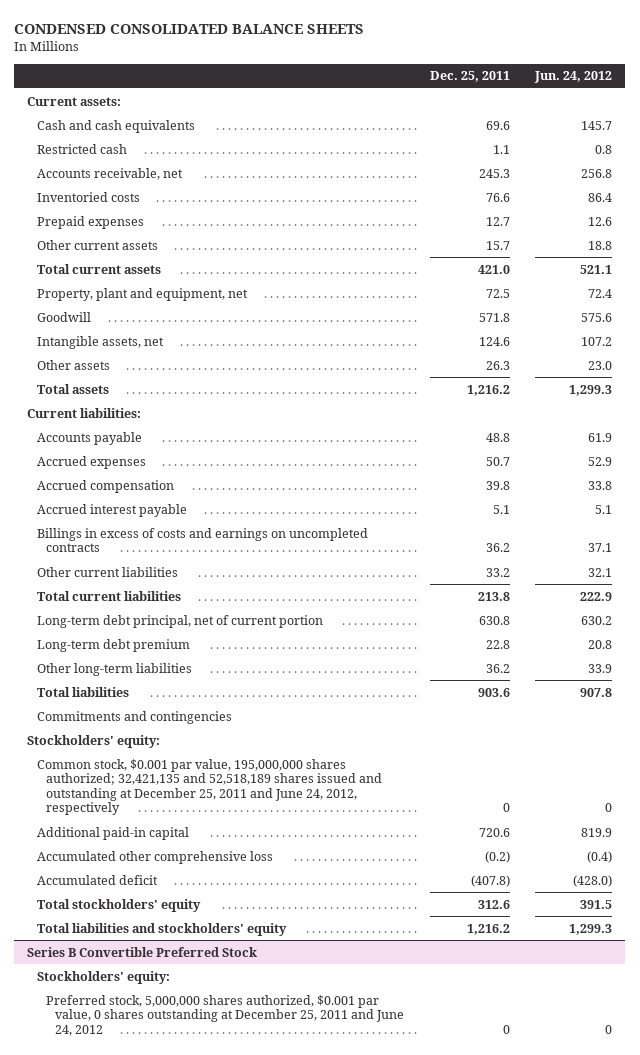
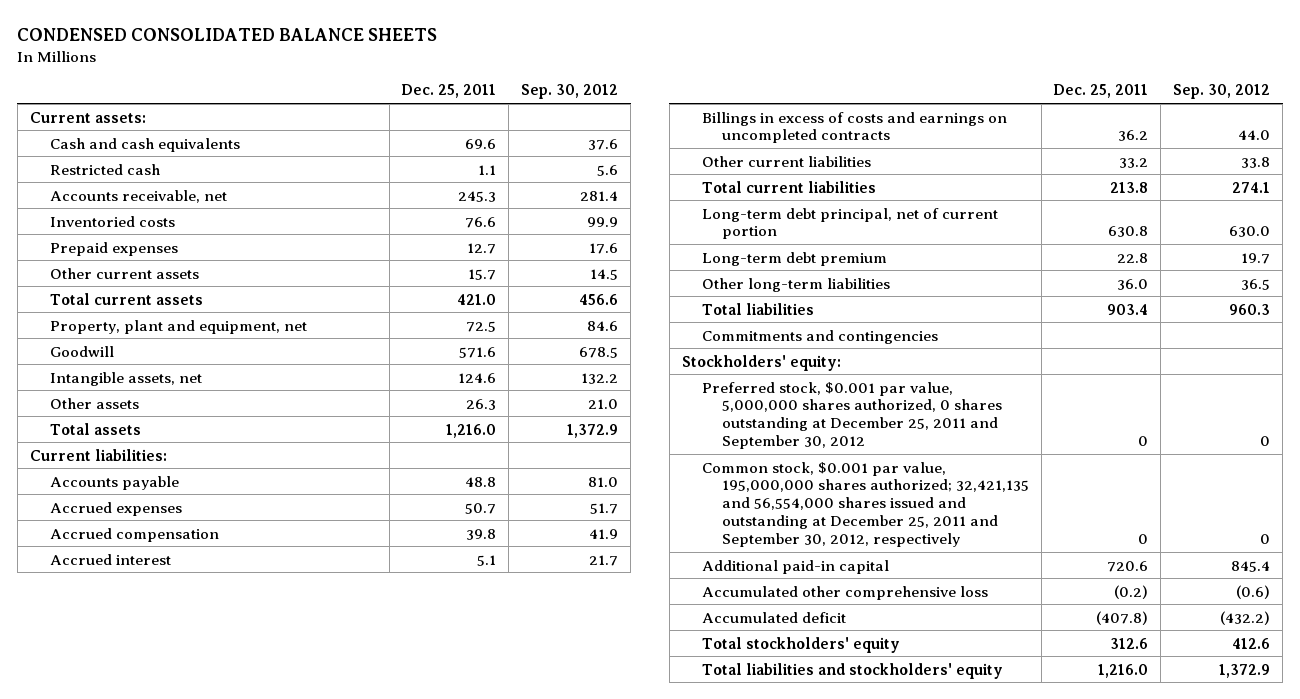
- | Dec. 25, 2011 | Jun. 24, 2012
+ | Dec. 25, 2011 | Sep. 30, 2012
- Goodwill | 571.8 | 575.6
+ Goodwill | 571.6 | 678.5
- Total assets | 1,216.2 | 1,299.3
+ Total assets | 1,216.0 | 1,372.9
- Accrued interest payable | 5.1 | 5.1
+ Accrued interest | 5.1 | 21.7
- Other long-term liabilities | 36.2 | 33.9
- Total liabilities | 903.6 | 907.8
+ Other long-term liabilities | 36.0 | 36.5
+ Total liabilities | 903.4 | 960.3
- Common stock, $0.001 par value, 195,000,000 shares authorized; 32,421,135 and 52,518,189 shares issued and outstanding at December 25, 2011 and June 24, 2012, respectively | 0 | 0
+ Preferred stock, $0.001 par value, 5,000,000 shares authorized, 0 shares outstanding at December 25, 2011 and September 30, 2012 | 0 | 0
+ Common stock, $0.001 par value, 195,000,000 shares authorized; 32,421,135 and 56,554,000 shares issued and outstanding at December 25, 2011 and September 30, 2012, respectively | 0 | 0
- Total liabilities and stockholders' equity | 1,216.2 | 1,299.3
- Series B Convertible Preferred Stock
- Stockholders' equity:
- Preferred stock, 5,000,000 shares authorized, $0.001 par value, 0 shares outstanding at December 25, 2011 and June 24, 2012 | 0 | 0
+ Total liabilities and stockholders' equity | 1,216.0 | 1,372.9

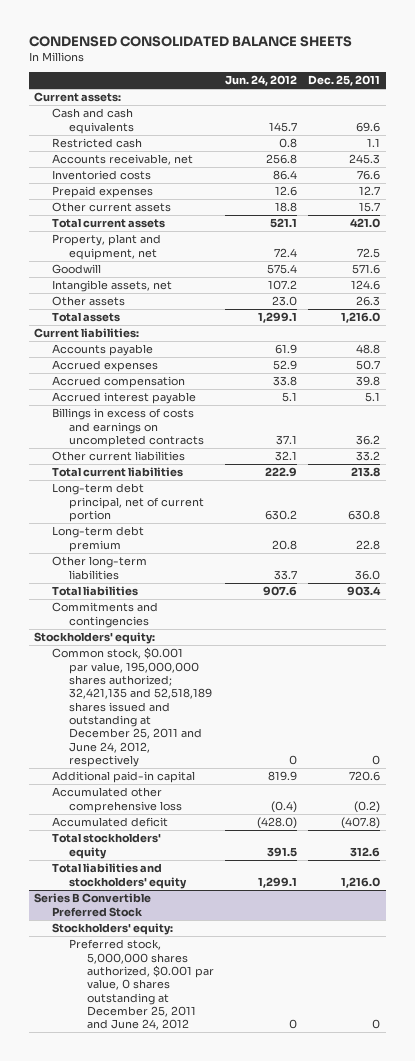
- | Dec. 25, 2011 | Sep. 30, 2012
+ | Jun. 24, 2012 | Dec. 25, 2011
- Accrued interest | 5.1 | 21.7
+ Accrued interest payable | 5.1 | 5.1
- Preferred stock, $0.001 par value, 5,000,000 shares authorized, 0 shares outstanding at December 25, 2011 and September 30, 2012 | 0 | 0
- Common stock, $0.001 par value, 195,000,000 shares authorized; 32,421,135 and 56,554,000 shares issued and outstanding at December 25, 2011 and September 30, 2012, respectively | 0 | 0
+ Common stock, $0.001 par value, 195,000,000 shares authorized; 32,421,135 and 52,518,189 shares issued and outstanding at December 25, 2011 and June 24, 2012, respectively | 0 | 0
+ Series B Convertible Preferred Stock
+ Stockholders' equity:
+ Preferred stock, 5,000,000 shares authorized, $0.001 par value, 0 shares outstanding at December 25, 2011 and June 24, 2012 | 0 | 0

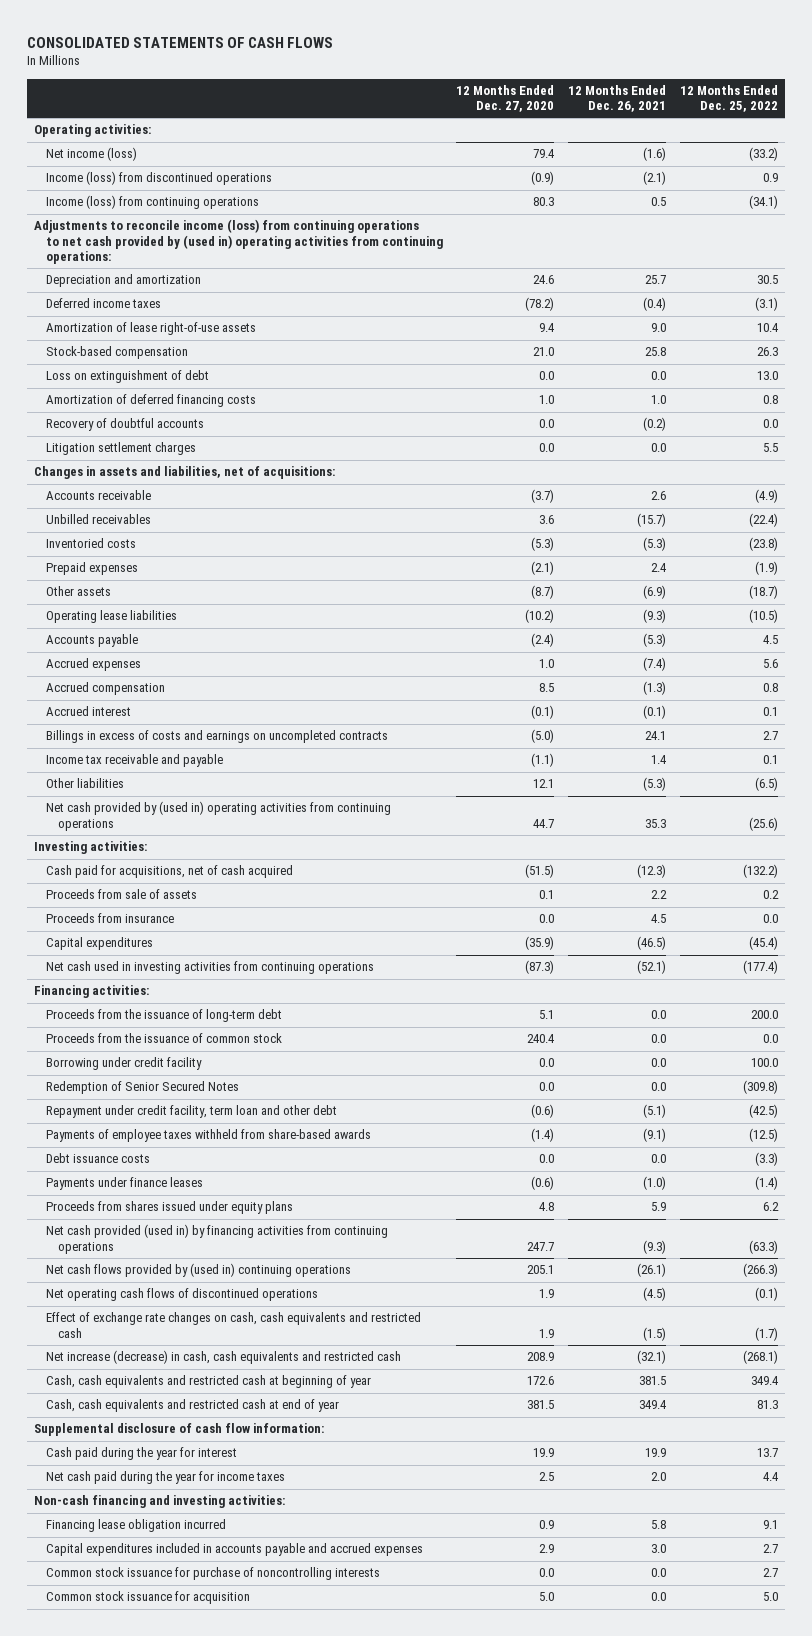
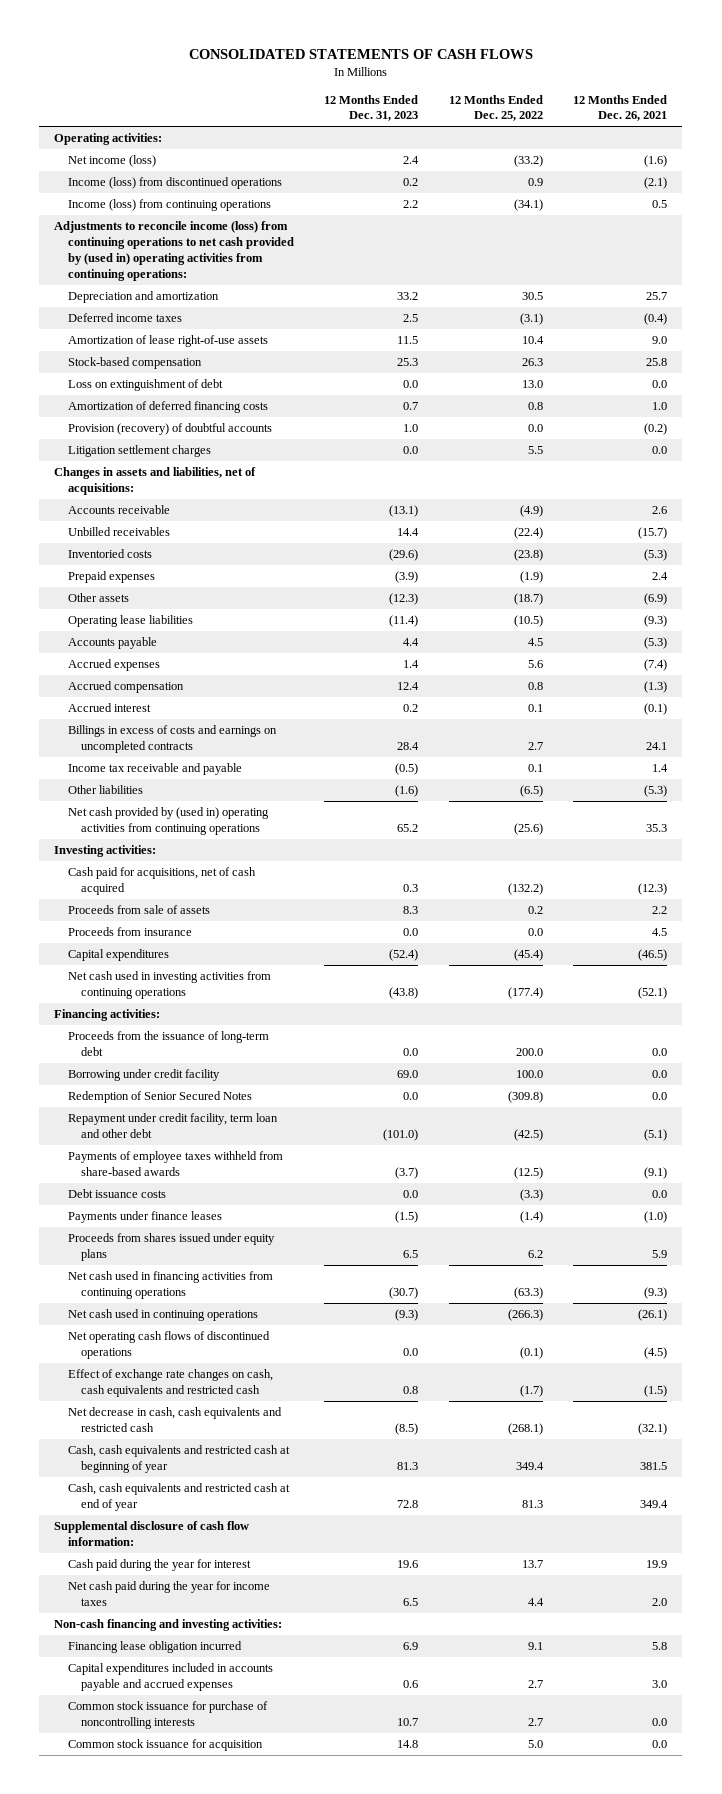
- | 12 Months Ended Dec. 27, 2020 | 12 Months Ended Dec. 26, 2021 | 12 Months Ended Dec. 25, 2022
+ | 12 Months Ended Dec. 31, 2023 | 12 Months Ended Dec. 25, 2022 | 12 Months Ended Dec. 26, 2021
- Recovery of doubtful accounts | 0.0 | (0.2) | 0.0
+ Provision (recovery) of doubtful accounts | 1.0 | 0.0 | (0.2)
- Proceeds from the issuance of common stock | 240.4 | 0.0 | 0.0
- Net cash provided (used in) by financing activities from continuing operations | 247.7 | (9.3) | (63.3)
- Net cash flows provided by (used in) continuing operations | 205.1 | (26.1) | (266.3)
+ Net cash used in financing activities from continuing operations | (30.7) | (63.3) | (9.3)
+ Net cash used in continuing operations | (9.3) | (266.3) | (26.1)
- Net increase (decrease) in cash, cash equivalents and restricted cash | 208.9 | (32.1) | (268.1)
+ Net decrease in cash, cash equivalents and restricted cash | (8.5) | (268.1) | (32.1)

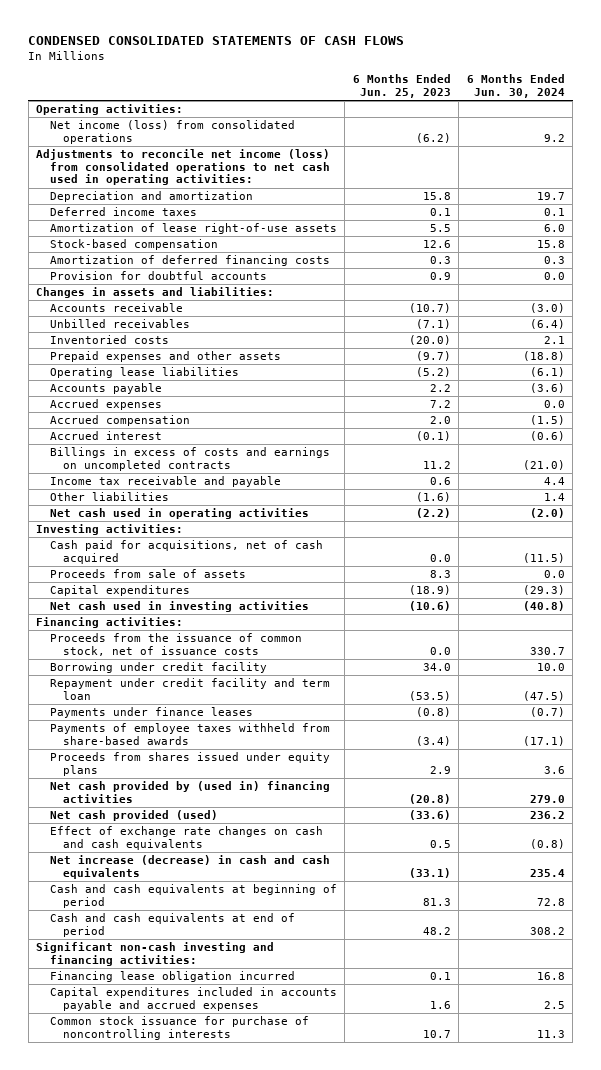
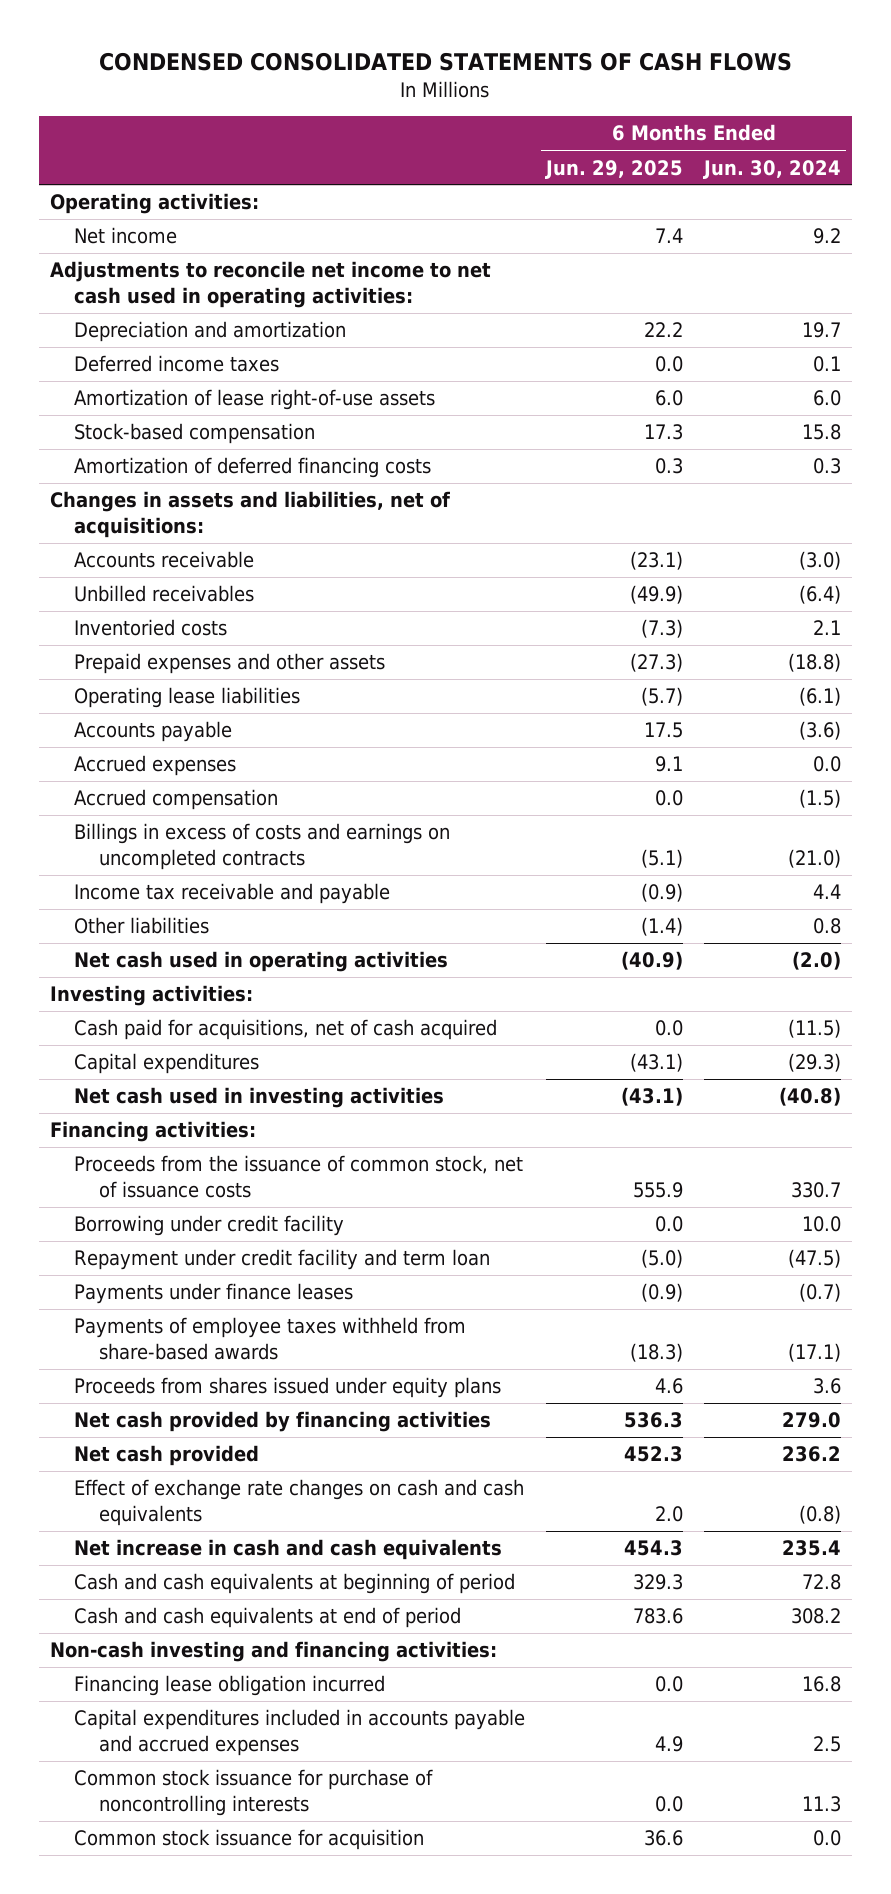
- | 6 Months Ended Jun. 25, 2023 | 6 Months Ended Jun. 30, 2024
+ | 6 Months Ended Jun. 29, 2025 | 6 Months Ended Jun. 30, 2024
- Net income (loss) from consolidated operations | (6.2) | 9.2
- Adjustments to reconcile net income (loss) from consolidated operations to net cash used in operating activities:
+ Net income | 7.4 | 9.2
+ Adjustments to reconcile net income to net cash used in operating activities:
- Provision for doubtful accounts | 0.9 | 0.0
- Changes in assets and liabilities:
+ Changes in assets and liabilities, net of acquisitions:
- Accrued interest | (0.1) | (0.6)
- Other liabilities | (1.6) | 1.4
+ Other liabilities | (1.4) | 0.8
- Proceeds from sale of assets | 8.3 | 0.0
- Net cash provided by (used in) financing activities | (20.8) | 279.0
- Net cash provided (used) | (33.6) | 236.2
+ Net cash provided by financing activities | 536.3 | 279.0
+ Net cash provided | 452.3 | 236.2
- Net increase (decrease) in cash and cash equivalents | (33.1) | 235.4
+ Net increase in cash and cash equivalents | 454.3 | 235.4
- Significant non-cash investing and financing activities:
+ Non-cash investing and financing activities:
+ Common stock issuance for acquisition | 36.6 | 0.0

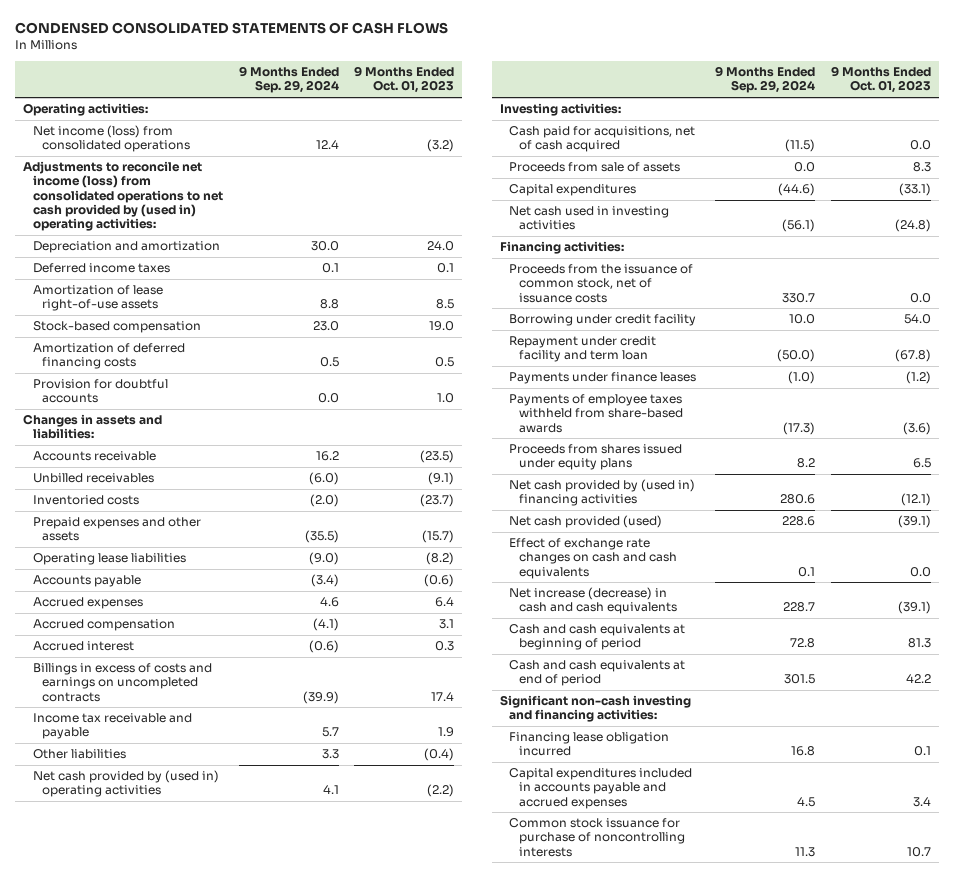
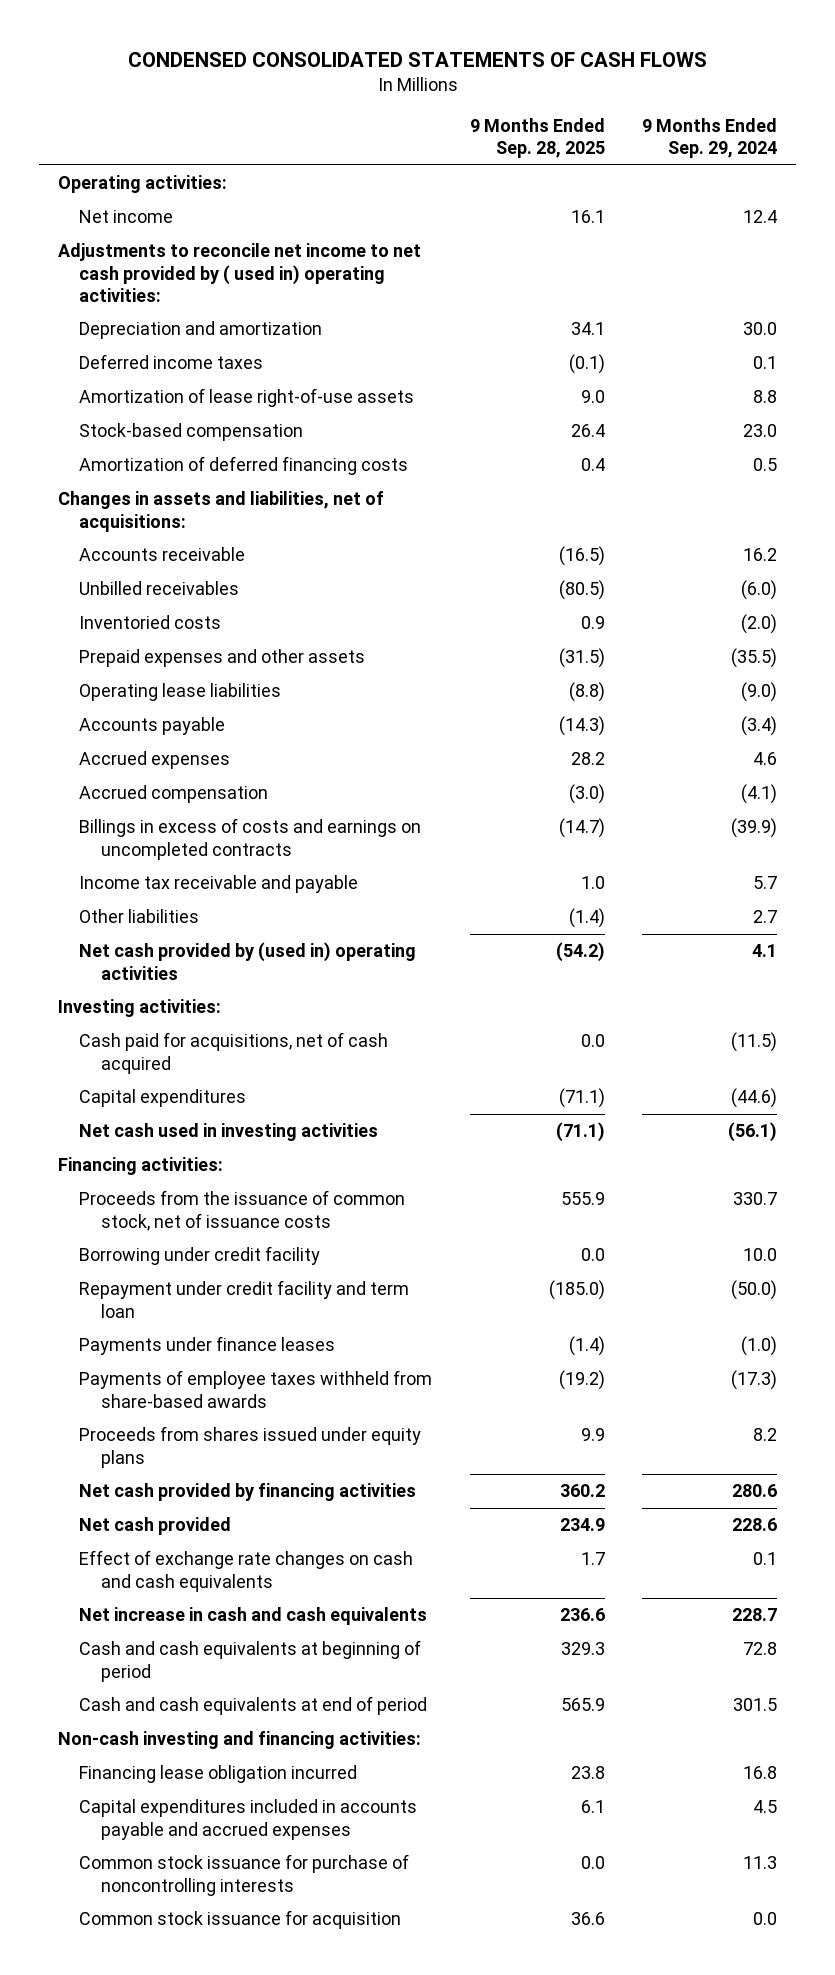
- | 9 Months Ended Sep. 29, 2024 | 9 Months Ended Oct. 01, 2023
+ | 9 Months Ended Sep. 28, 2025 | 9 Months Ended Sep. 29, 2024
- Net income (loss) from consolidated operations | 12.4 | (3.2)
- Adjustments to reconcile net income (loss) from consolidated operations to net cash provided by (used in) operating activities:
+ Net income | 16.1 | 12.4
+ Adjustments to reconcile net income to net cash provided by ( used in) operating activities:
- Provision for doubtful accounts | 0.0 | 1.0
- Changes in assets and liabilities:
+ Changes in assets and liabilities, net of acquisitions:
- Accrued interest | (0.6) | 0.3
- Other liabilities | 3.3 | (0.4)
+ Other liabilities | (1.4) | 2.7
- Proceeds from sale of assets | 0.0 | 8.3
- Net cash provided by (used in) financing activities | 280.6 | (12.1)
- Net cash provided (used) | 228.6 | (39.1)
+ Net cash provided by financing activities | 360.2 | 280.6
+ Net cash provided | 234.9 | 228.6
- Net increase (decrease) in cash and cash equivalents | 228.7 | (39.1)
+ Net increase in cash and cash equivalents | 236.6 | 228.7
- Significant non-cash investing and financing activities:
+ Non-cash investing and financing activities:
+ Common stock issuance for acquisition | 36.6 | 0.0

